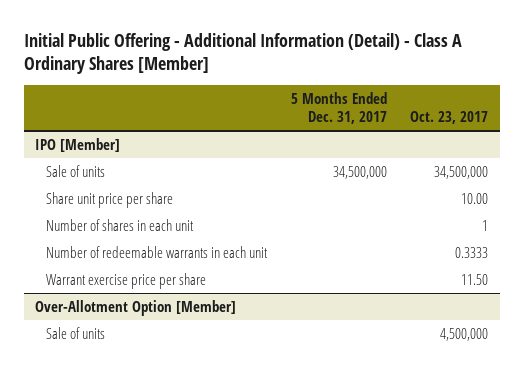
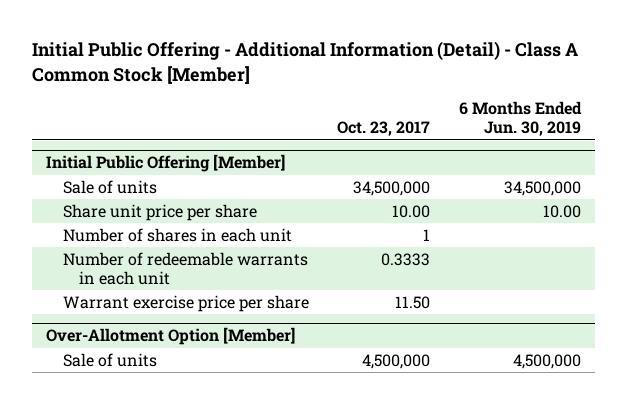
- Initial Public Offering - Additional Information (Detail) - Class A Ordinary Shares [Member]
+ Initial Public Offering - Additional Information (Detail) - Class A Common Stock [Member]
- | 5 Months Ended Dec. 31, 2017 | Oct. 23, 2017
+ | Oct. 23, 2017 | 6 Months Ended Jun. 30, 2019
- IPO [Member]
+ Initial Public Offering [Member]

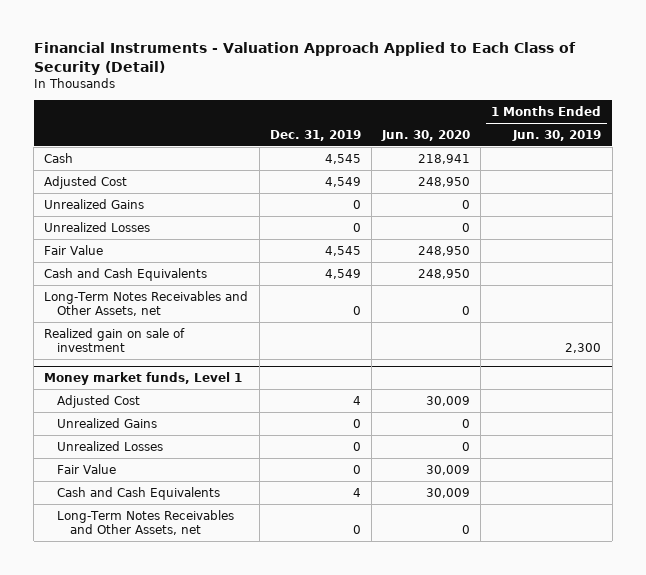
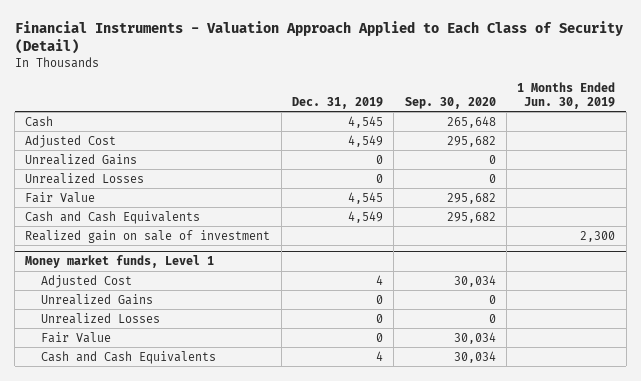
- | Dec. 31, 2019 | Jun. 30, 2020 | 1 Months Ended Jun. 30, 2019
+ | Dec. 31, 2019 | Sep. 30, 2020 | 1 Months Ended Jun. 30, 2019
- Long-Term Notes Receivables and Other Assets, net | 0 | 0 |
@ Money market funds, Level 1
- Long-Term Notes Receivables and Other Assets, net | 0 | 0 |

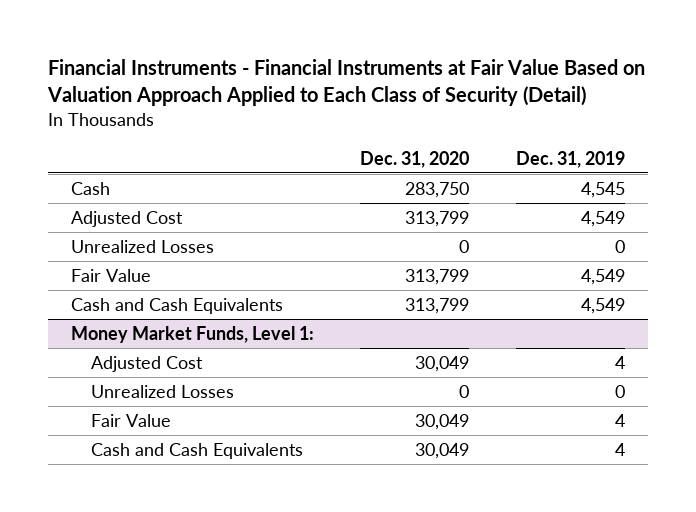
- Financial Instruments - Valuation Approach Applied to Each Class of Security (Detail)
+ Financial Instruments - Financial Instruments at Fair Value Based on Valuation Approach Applied to Each Class of Security (Detail)
- | Dec. 31, 2019 | Sep. 30, 2020 | 1 Months Ended Jun. 30, 2019
+ | Dec. 31, 2020 | Dec. 31, 2019
- Unrealized Gains | 0 | 0 |
- Fair Value | 4,545 | 295,682 |
+ Fair Value | 313,799 | 4,549
- Realized gain on sale of investment | | | 2,300
- Money market funds, Level 1
+ Money Market Funds, Level 1:
- Unrealized Gains | 0 | 0 |
- Fair Value | 0 | 30,034 |
+ Fair Value | 30,049 | 4

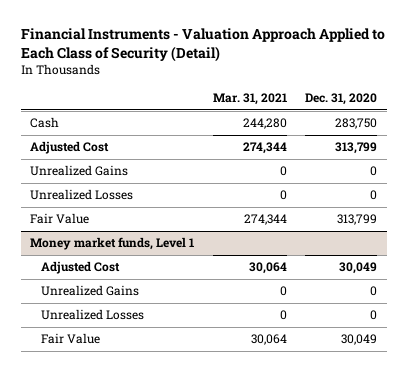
- Financial Instruments - Financial Instruments at Fair Value Based on Valuation Approach Applied to Each Class of Security (Detail)
+ Financial Instruments - Valuation Approach Applied to Each Class of Security (Detail)
- | Dec. 31, 2020 | Dec. 31, 2019
+ | Mar. 31, 2021 | Dec. 31, 2020
+ Unrealized Gains | 0 | 0
- Cash and Cash Equivalents | 313,799 | 4,549
- Money Market Funds, Level 1:
+ Money market funds, Level 1
+ Unrealized Gains | 0 | 0
- Cash and Cash Equivalents | 30,049 | 4

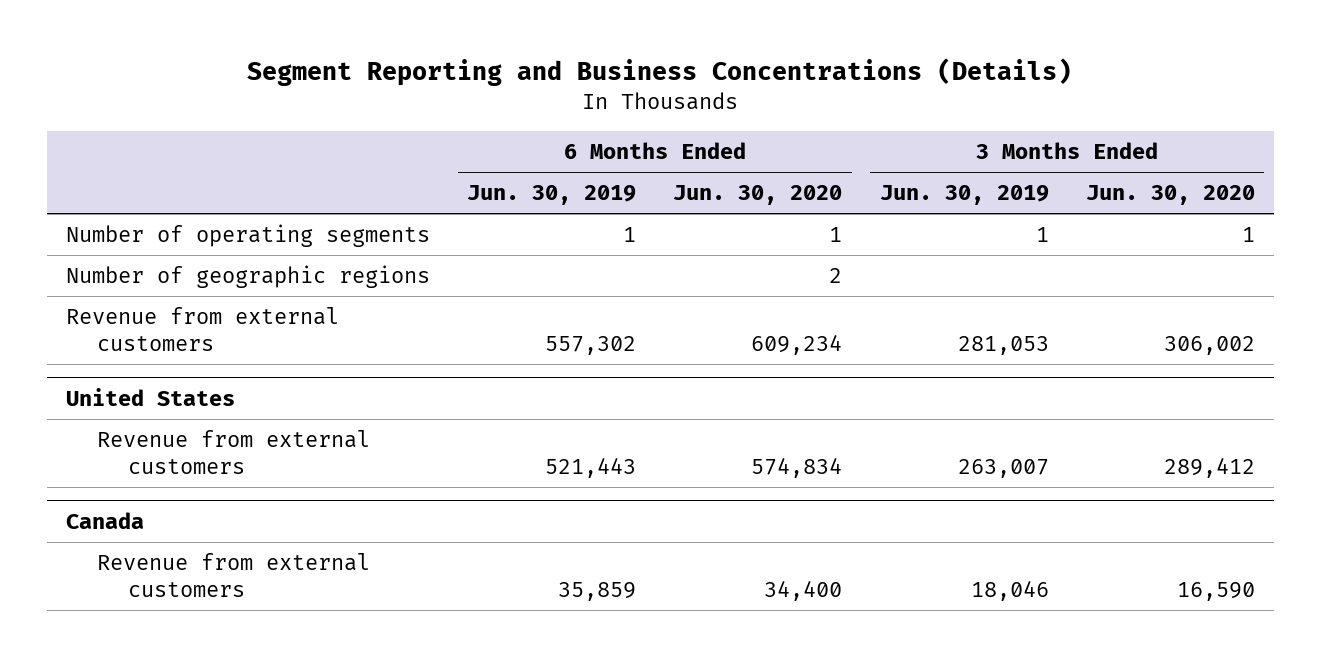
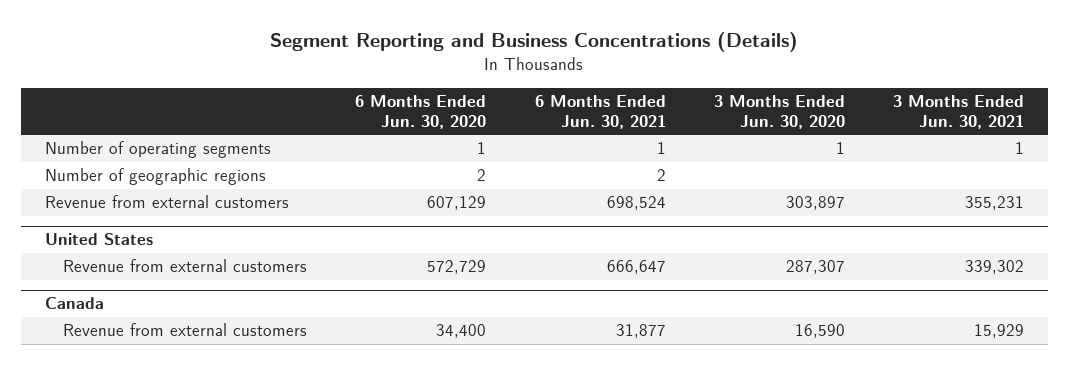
- | 6 Months Ended Jun. 30, 2019 | 6 Months Ended Jun. 30, 2020 | 3 Months Ended Jun. 30, 2019 | 3 Months Ended Jun. 30, 2020
+ | 6 Months Ended Jun. 30, 2020 | 6 Months Ended Jun. 30, 2021 | 3 Months Ended Jun. 30, 2020 | 3 Months Ended Jun. 30, 2021
- Revenue from external customers | 557,302 | 609,234 | 281,053 | 306,002
+ Revenue from external customers | 607,129 | 698,524 | 303,897 | 355,231
@ United States
- Revenue from external customers | 521,443 | 574,834 | 263,007 | 289,412
+ Revenue from external customers | 572,729 | 666,647 | 287,307 | 339,302

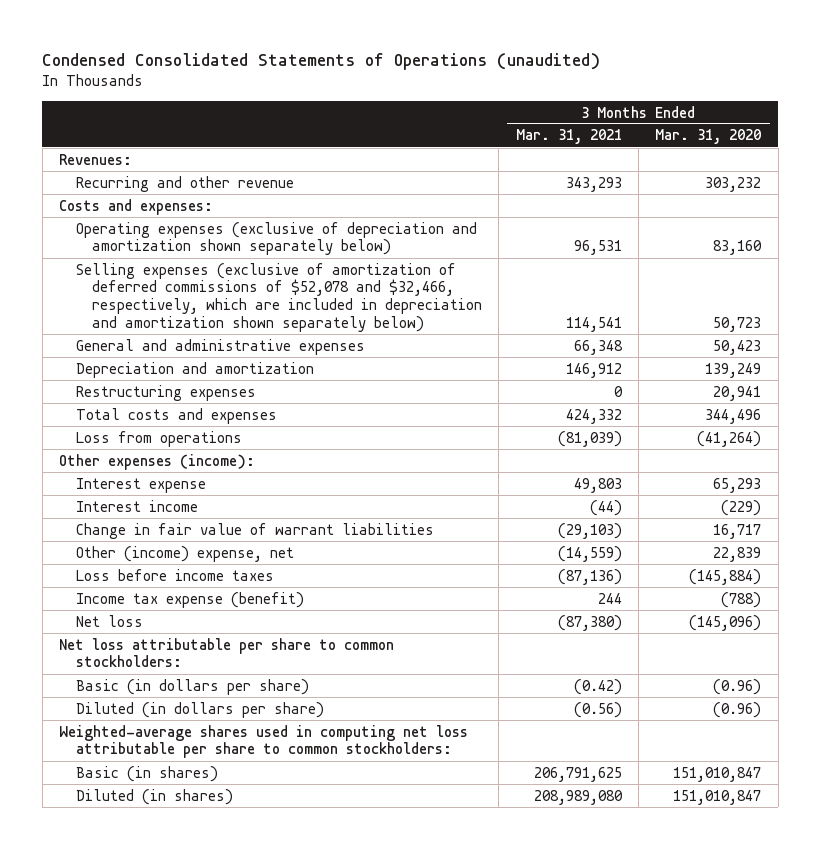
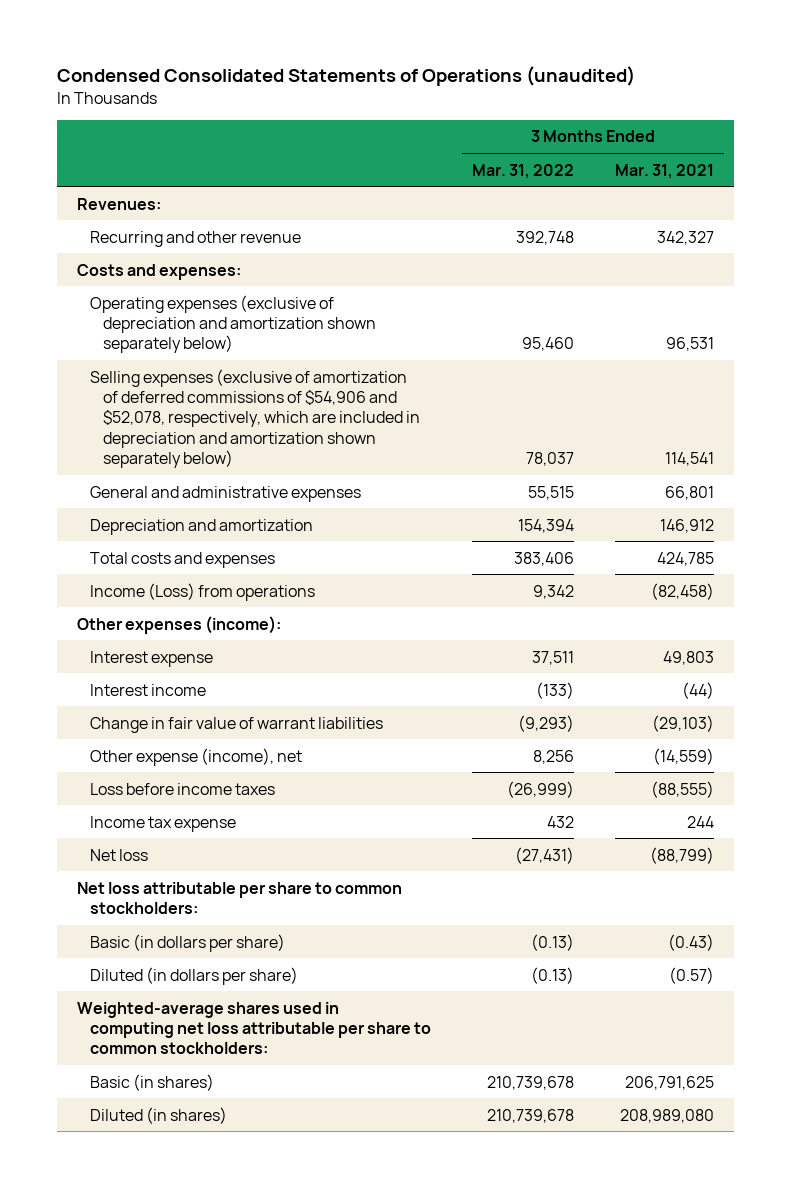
- | 3 Months Ended Mar. 31, 2021 | 3 Months Ended Mar. 31, 2020
+ | 3 Months Ended Mar. 31, 2022 | 3 Months Ended Mar. 31, 2021
- Recurring and other revenue | 343,293 | 303,232
+ Recurring and other revenue | 392,748 | 342,327
- Selling expenses (exclusive of amortization of deferred commissions of $52,078 and $32,466, respectively, which are included in depreciation and amortization shown separately below) | 114,541 | 50,723
- General and administrative expenses | 66,348 | 50,423
+ Selling expenses (exclusive of amortization of deferred commissions of $54,906 and $52,078, respectively, which are included in depreciation and amortization shown separately below) | 78,037 | 114,541
+ General and administrative expenses | 55,515 | 66,801
- Restructuring expenses | 0 | 20,941
- Total costs and expenses | 424,332 | 344,496
- Loss from operations | (81,039) | (41,264)
+ Total costs and expenses | 383,406 | 424,785
+ Income (Loss) from operations | 9,342 | (82,458)
- Other (income) expense, net | (14,559) | 22,839
- Loss before income taxes | (87,136) | (145,884)
- Income tax expense (benefit) | 244 | (788)
- Net loss | (87,380) | (145,096)
+ Other expense (income), net | 8,256 | (14,559)
+ Loss before income taxes | (26,999) | (88,555)
+ Income tax expense | 432 | 244
+ Net loss | (27,431) | (88,799)
- Basic (in dollars per share) | (0.42) | (0.96)
- Diluted (in dollars per share) | (0.56) | (0.96)
+ Basic (in dollars per share) | (0.13) | (0.43)
+ Diluted (in dollars per share) | (0.13) | (0.57)

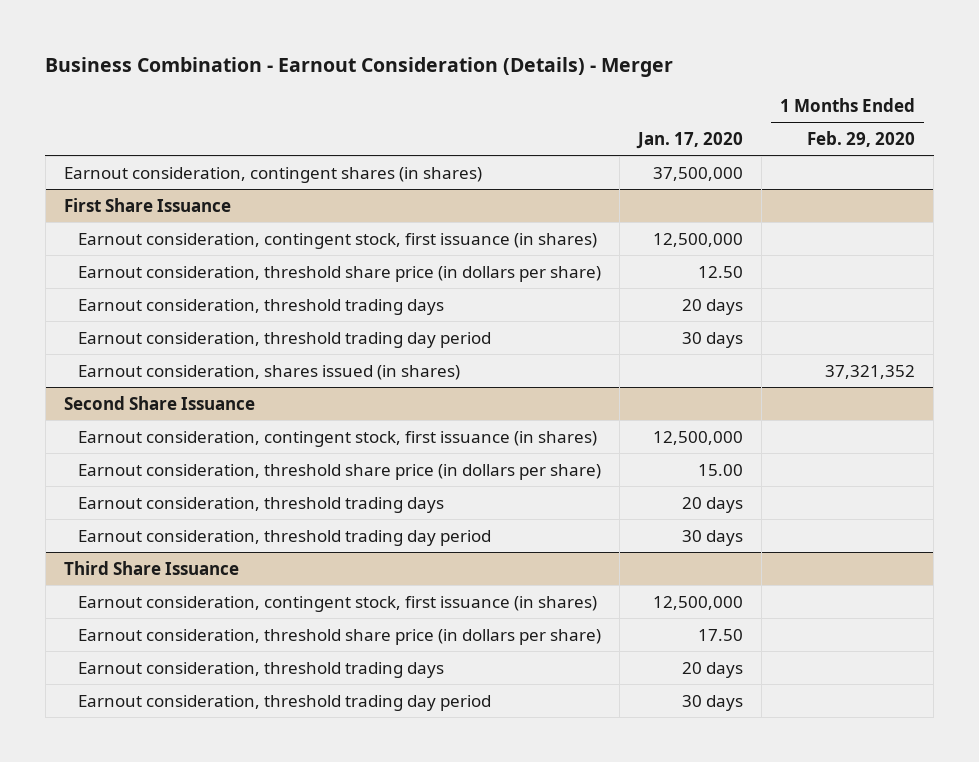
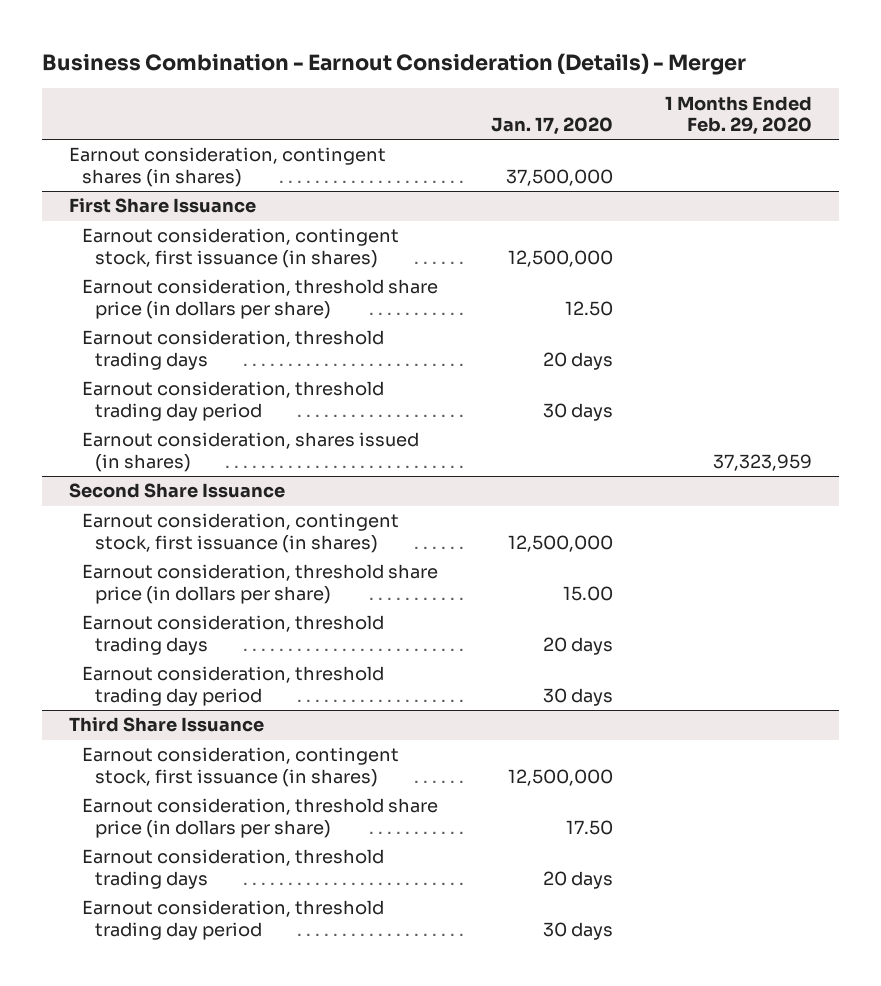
@ First Share Issuance
- Earnout consideration, shares issued (in shares) | | 37,321,352
+ Earnout consideration, shares issued (in shares) | | 37,323,959

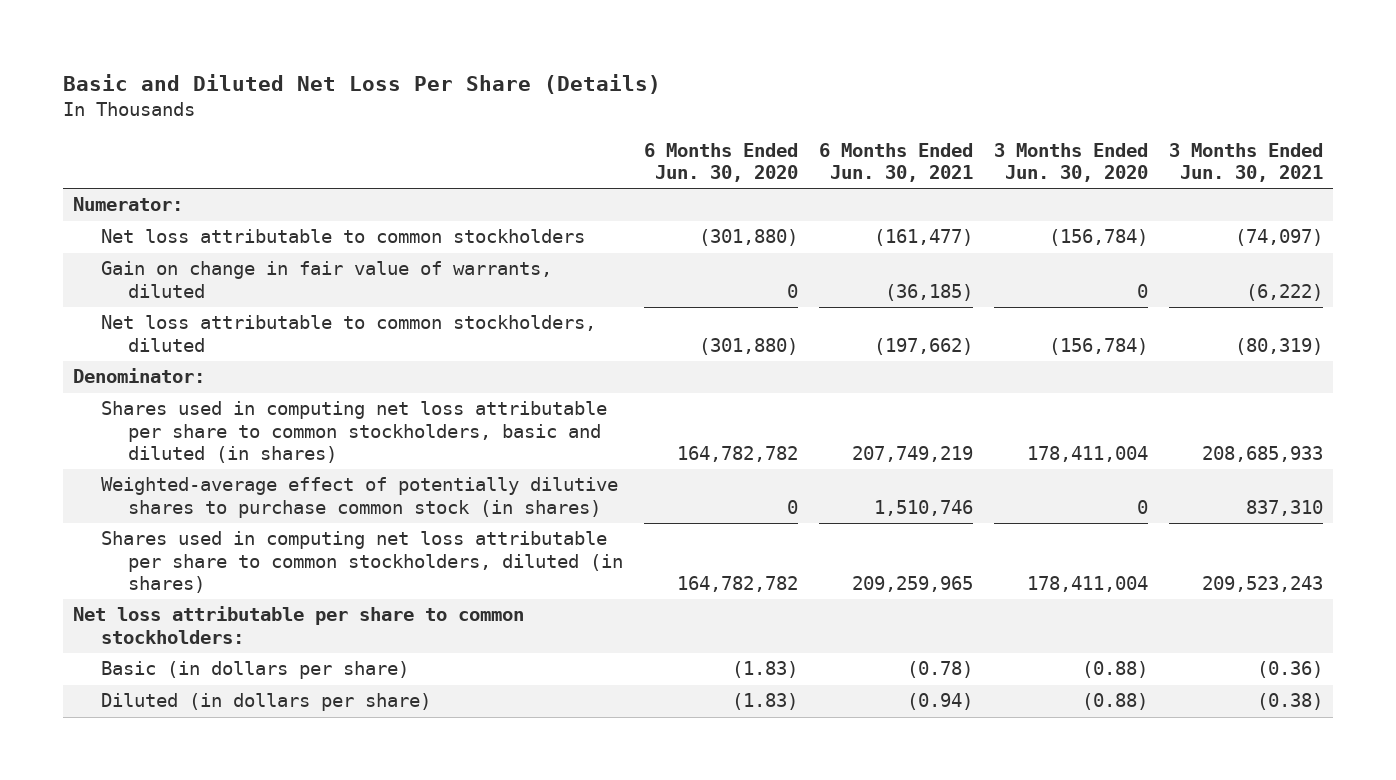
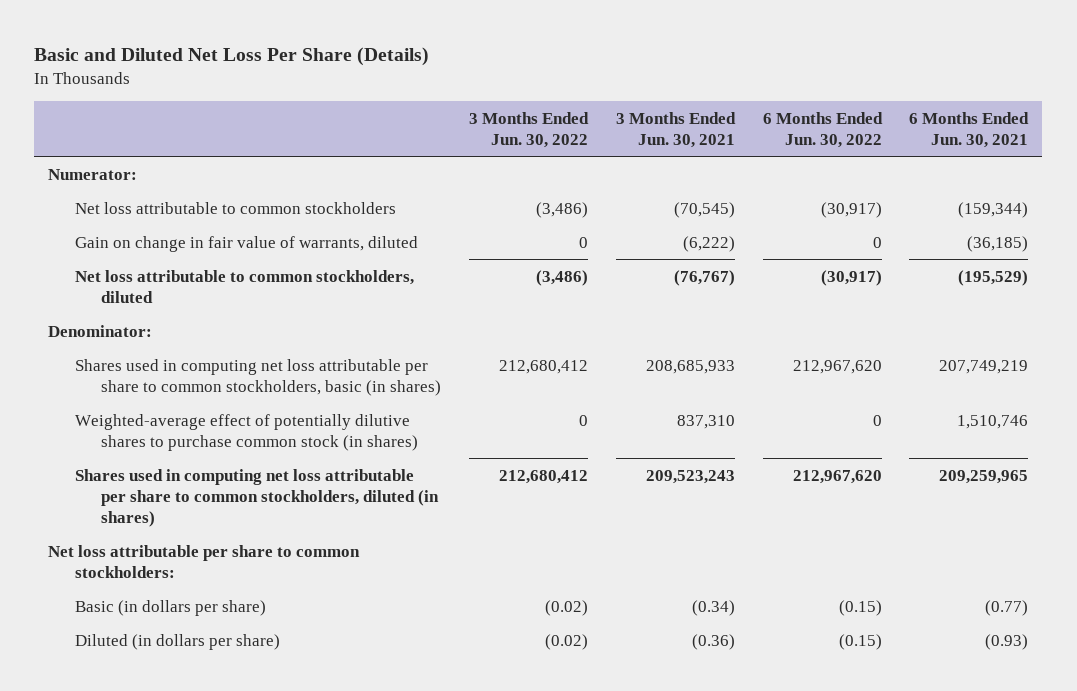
- | 6 Months Ended Jun. 30, 2020 | 6 Months Ended Jun. 30, 2021 | 3 Months Ended Jun. 30, 2020 | 3 Months Ended Jun. 30, 2021
+ | 3 Months Ended Jun. 30, 2022 | 3 Months Ended Jun. 30, 2021 | 6 Months Ended Jun. 30, 2022 | 6 Months Ended Jun. 30, 2021
- Net loss attributable to common stockholders | (301,880) | (161,477) | (156,784) | (74,097)
+ Net loss attributable to common stockholders | (3,486) | (70,545) | (30,917) | (159,344)
- Net loss attributable to common stockholders, diluted | (301,880) | (197,662) | (156,784) | (80,319)
+ Net loss attributable to common stockholders, diluted | (3,486) | (76,767) | (30,917) | (195,529)
- Shares used in computing net loss attributable per share to common stockholders, basic and diluted (in shares) | 164,782,782 | 207,749,219 | 178,411,004 | 208,685,933
+ Shares used in computing net loss attributable per share to common stockholders, basic (in shares) | 212,680,412 | 208,685,933 | 212,967,620 | 207,749,219
- Basic (in dollars per share) | (1.83) | (0.78) | (0.88) | (0.36)
- Diluted (in dollars per share) | (1.83) | (0.94) | (0.88) | (0.38)
+ Basic (in dollars per share) | (0.02) | (0.34) | (0.15) | (0.77)
+ Diluted (in dollars per share) | (0.02) | (0.36) | (0.15) | (0.93)

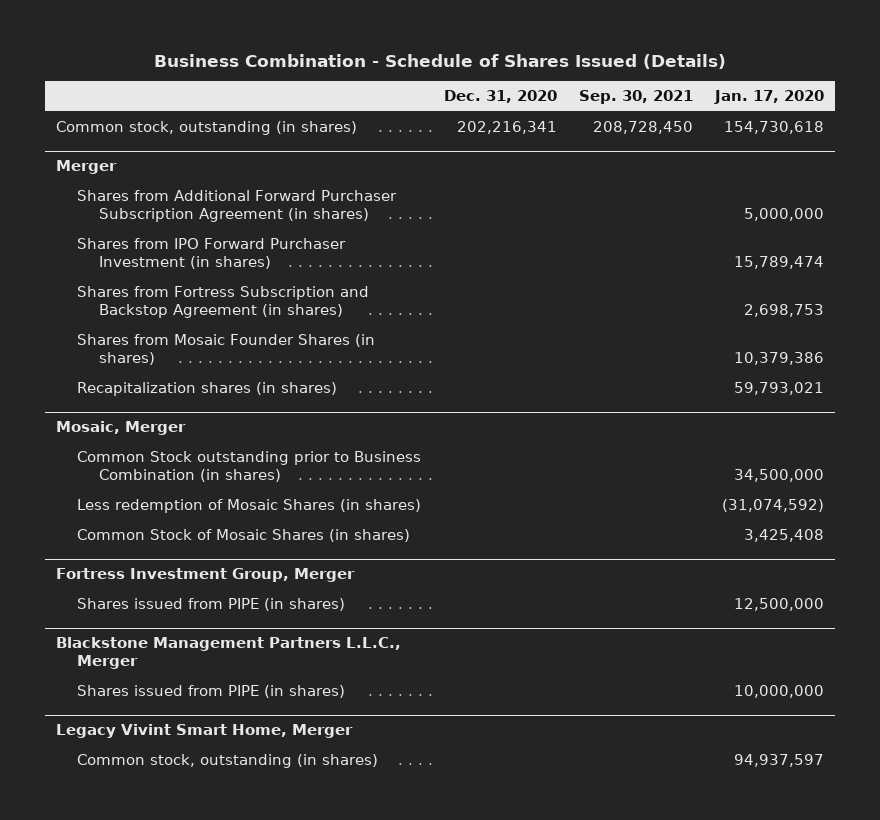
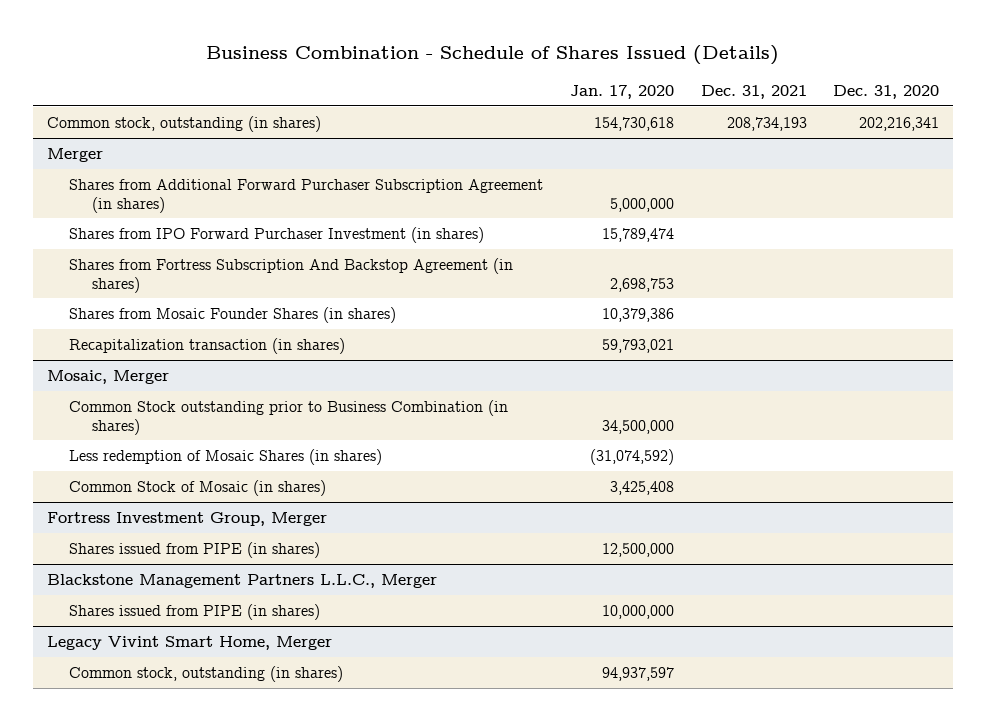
- | Dec. 31, 2020 | Sep. 30, 2021 | Jan. 17, 2020
+ | Jan. 17, 2020 | Dec. 31, 2021 | Dec. 31, 2020
@ Merger
- Shares from Fortress Subscription and Backstop Agreement (in shares) | | | 2,698,753
+ Shares from Fortress Subscription And Backstop Agreement (in shares) | 2,698,753 | |
- Recapitalization shares (in shares) | | | 59,793,021
+ Recapitalization transaction (in shares) | 59,793,021 | |
@ Mosaic, Merger
- Common Stock of Mosaic Shares (in shares) | | | 3,425,408
+ Common Stock of Mosaic (in shares) | 3,425,408 | |

